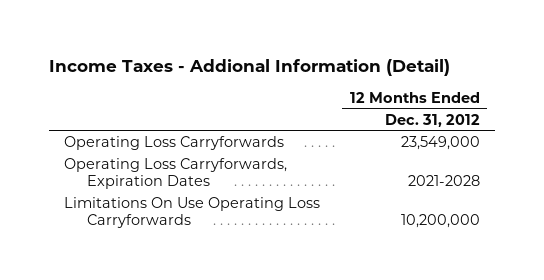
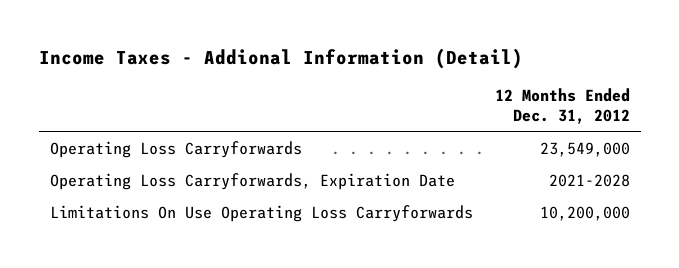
- Operating Loss Carryforwards, Expiration Dates | 2021-2028
+ Operating Loss Carryforwards, Expiration Date | 2021-2028

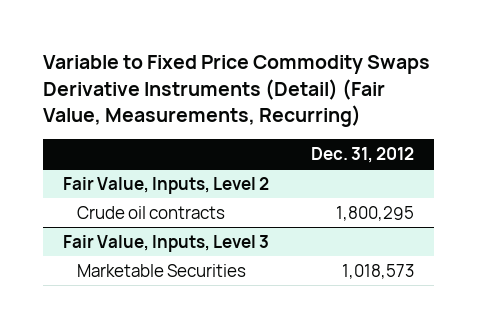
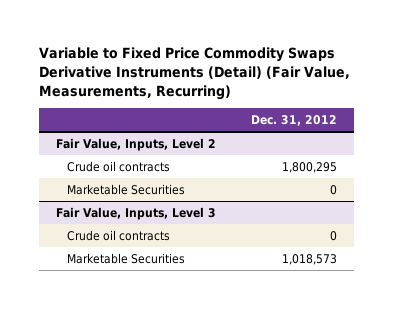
@ Fair Value, Inputs, Level 2
+ Marketable Securities | 0
@ Fair Value, Inputs, Level 3
+ Crude oil contracts | 0

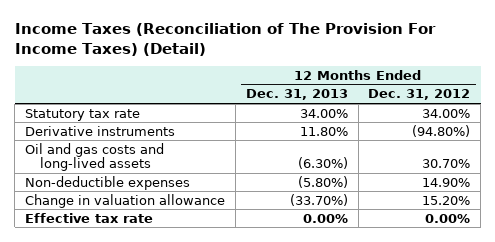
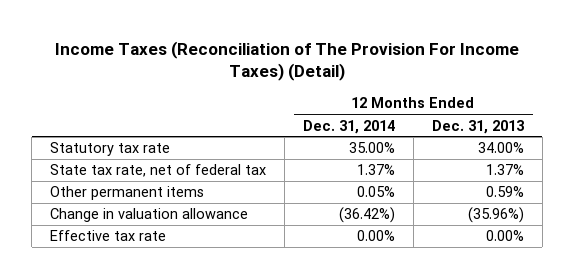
- | 12 Months Ended Dec. 31, 2013 | 12 Months Ended Dec. 31, 2012
+ | 12 Months Ended Dec. 31, 2014 | 12 Months Ended Dec. 31, 2013
- Derivative instruments | 11.80% | (94.80%)
- Oil and gas costs and long-lived assets | (6.30%) | 30.70%
- Non-deductible expenses | (5.80%) | 14.90%
- Change in valuation allowance | (33.70%) | 15.20%
+ State tax rate, net of federal tax | 1.37% | 1.37%
+ Other permanent items | 0.05% | 0.59%
+ Change in valuation allowance | (36.42%) | (35.96%)

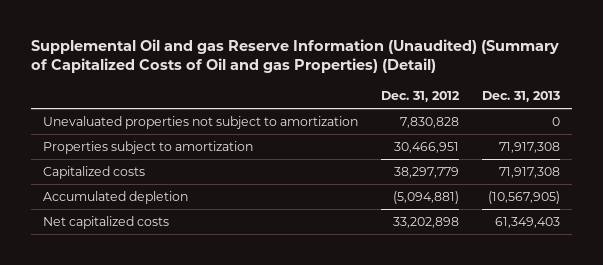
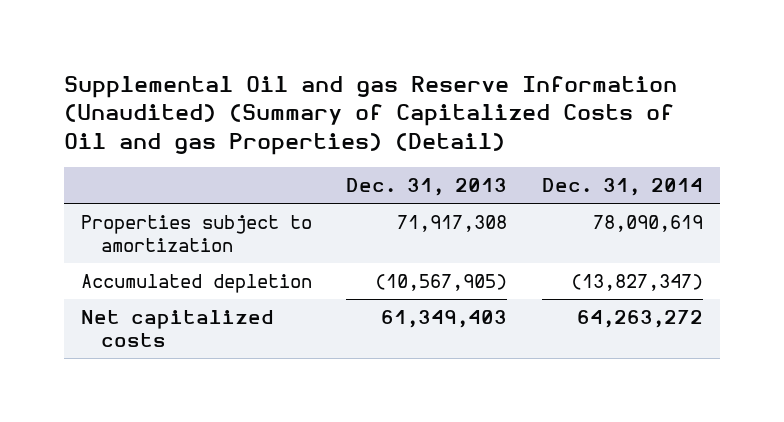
- | Dec. 31, 2012 | Dec. 31, 2013
+ | Dec. 31, 2013 | Dec. 31, 2014
- Unevaluated properties not subject to amortization | 7,830,828 | 0
- Capitalized costs | 38,297,779 | 71,917,308

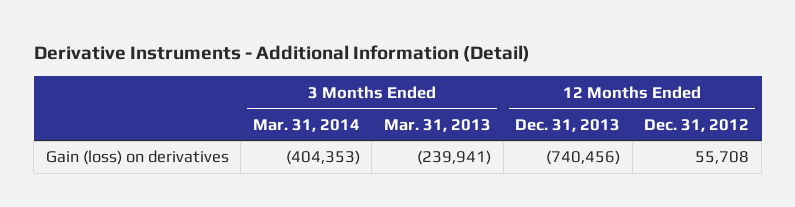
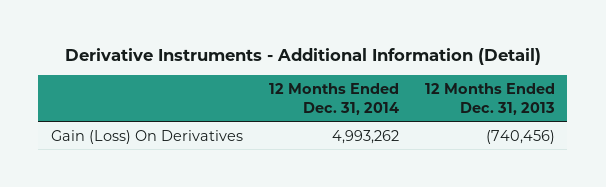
- | 3 Months Ended Mar. 31, 2014 | 3 Months Ended Mar. 31, 2013 | 12 Months Ended Dec. 31, 2013 | 12 Months Ended Dec. 31, 2012
+ | 12 Months Ended Dec. 31, 2014 | 12 Months Ended Dec. 31, 2013
- Gain (loss) on derivatives | (404,353) | (239,941) | (740,456) | 55,708
+ Gain (Loss) On Derivatives | 4,993,262 | (740,456)

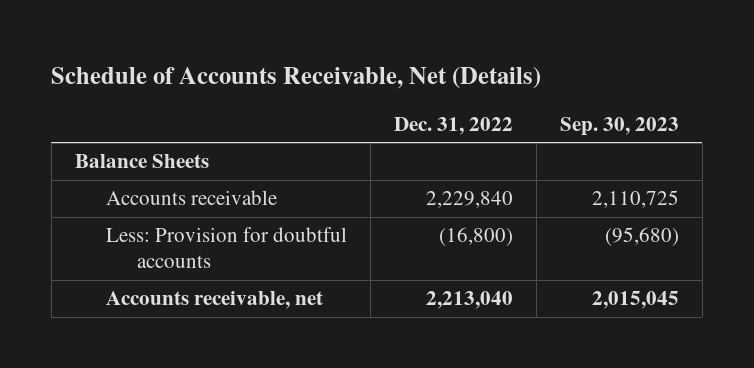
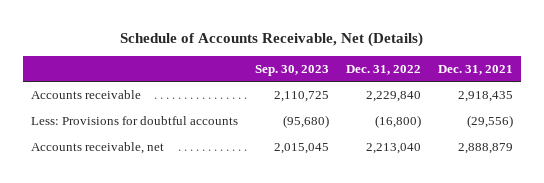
- | Dec. 31, 2022 | Sep. 30, 2023
+ | Sep. 30, 2023 | Dec. 31, 2022 | Dec. 31, 2021
- Balance Sheets
- Less: Provision for doubtful accounts | (16,800) | (95,680)
+ Less: Provisions for doubtful accounts | (95,680) | (16,800) | (29,556)

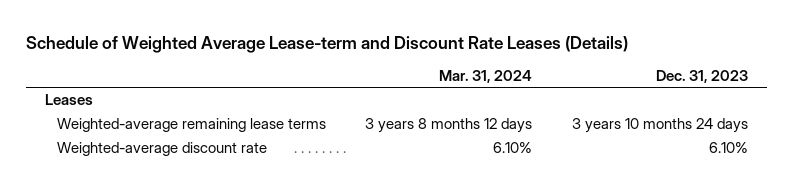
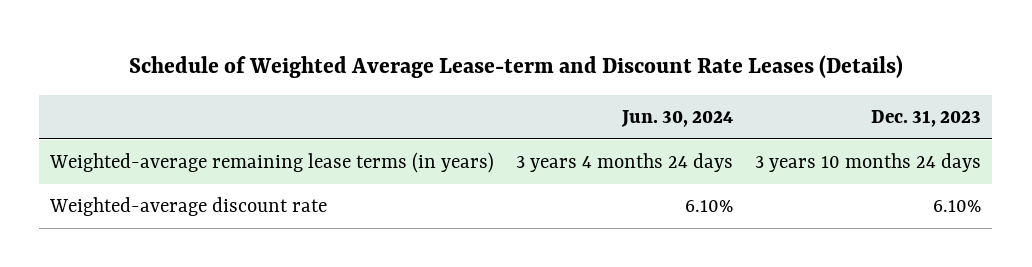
- | Mar. 31, 2024 | Dec. 31, 2023
+ | Jun. 30, 2024 | Dec. 31, 2023
- Leases
- Weighted-average remaining lease terms | 3 years 8 months 12 days | 3 years 10 months 24 days
+ Weighted-average remaining lease terms (in years) | 3 years 4 months 24 days | 3 years 10 months 24 days

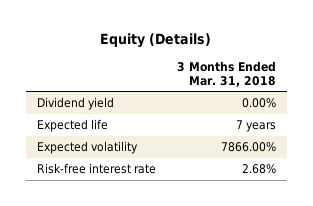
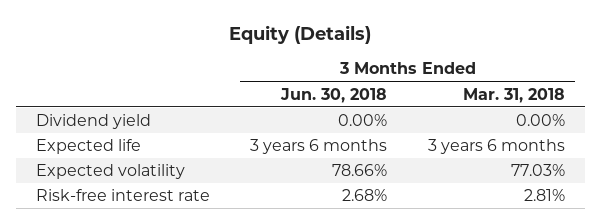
- | 3 Months Ended Mar. 31, 2018
+ | 3 Months Ended Jun. 30, 2018 | 3 Months Ended Mar. 31, 2018
- Expected life | 7 years
- Expected volatility | 7866.00%
- Risk-free interest rate | 2.68%
+ Expected life | 3 years 6 months | 3 years 6 months
+ Expected volatility | 78.66% | 77.03%
+ Risk-free interest rate | 2.68% | 2.81%

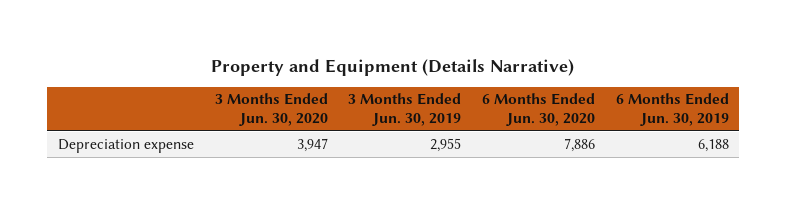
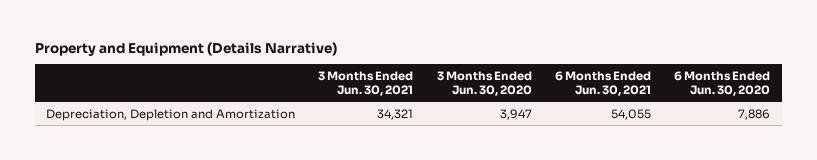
- | 3 Months Ended Jun. 30, 2020 | 3 Months Ended Jun. 30, 2019 | 6 Months Ended Jun. 30, 2020 | 6 Months Ended Jun. 30, 2019
+ | 3 Months Ended Jun. 30, 2021 | 3 Months Ended Jun. 30, 2020 | 6 Months Ended Jun. 30, 2021 | 6 Months Ended Jun. 30, 2020
- Depreciation expense | 3,947 | 2,955 | 7,886 | 6,188
+ Depreciation, Depletion and Amortization | 34,321 | 3,947 | 54,055 | 7,886

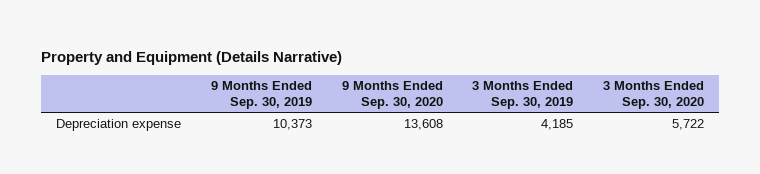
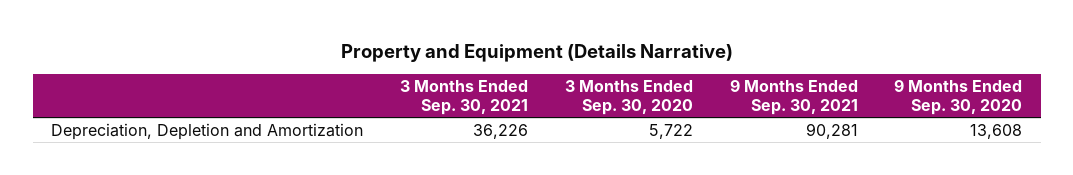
- | 9 Months Ended Sep. 30, 2019 | 9 Months Ended Sep. 30, 2020 | 3 Months Ended Sep. 30, 2019 | 3 Months Ended Sep. 30, 2020
+ | 3 Months Ended Sep. 30, 2021 | 3 Months Ended Sep. 30, 2020 | 9 Months Ended Sep. 30, 2021 | 9 Months Ended Sep. 30, 2020
- Depreciation expense | 10,373 | 13,608 | 4,185 | 5,722
+ Depreciation, Depletion and Amortization | 36,226 | 5,722 | 90,281 | 13,608

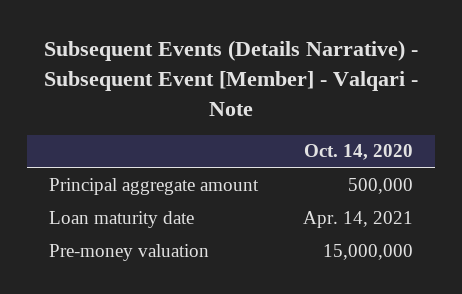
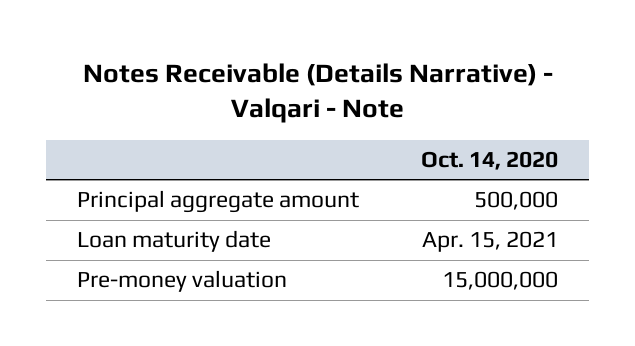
- Subsequent Events (Details Narrative) - Subsequent Event [Member] - Valqari - Note
+ Notes Receivable (Details Narrative) - Valqari - Note
- Loan maturity date | Apr. 14, 2021
+ Loan maturity date | Apr. 15, 2021

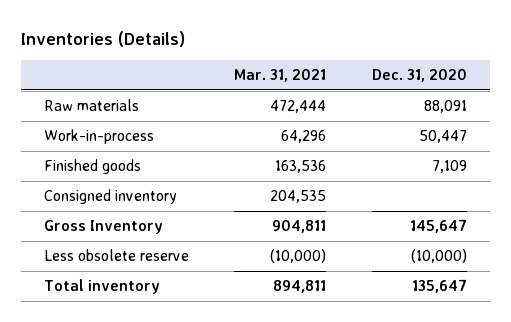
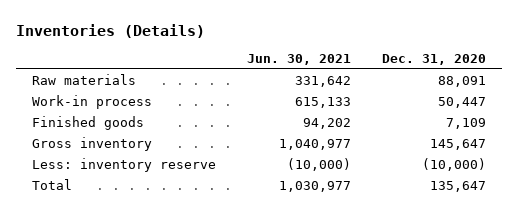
- | Mar. 31, 2021 | Dec. 31, 2020
+ | Jun. 30, 2021 | Dec. 31, 2020
- Work-in-process | 64,296 | 50,447
+ Work-in process | 615,133 | 50,447
- Consigned inventory | 204,535 |
- Gross Inventory | 904,811 | 145,647
- Less obsolete reserve | (10,000) | (10,000)
- Total inventory | 894,811 | 135,647
+ Gross inventory | 1,040,977 | 145,647
+ Less: inventory reserve | (10,000) | (10,000)
+ Total | 1,030,977 | 135,647

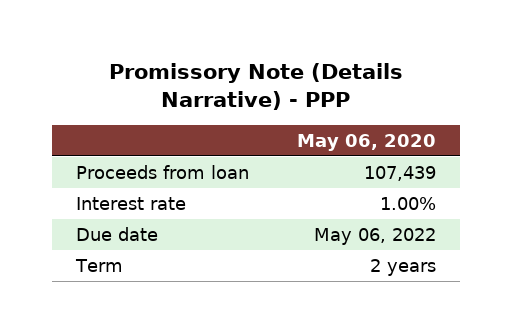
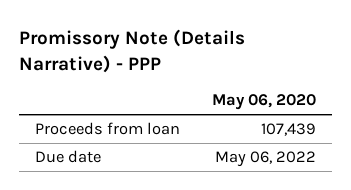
- Interest rate | 1.00%
- Term | 2 years

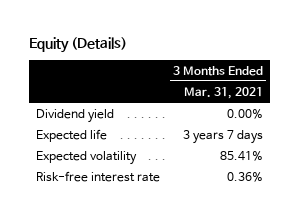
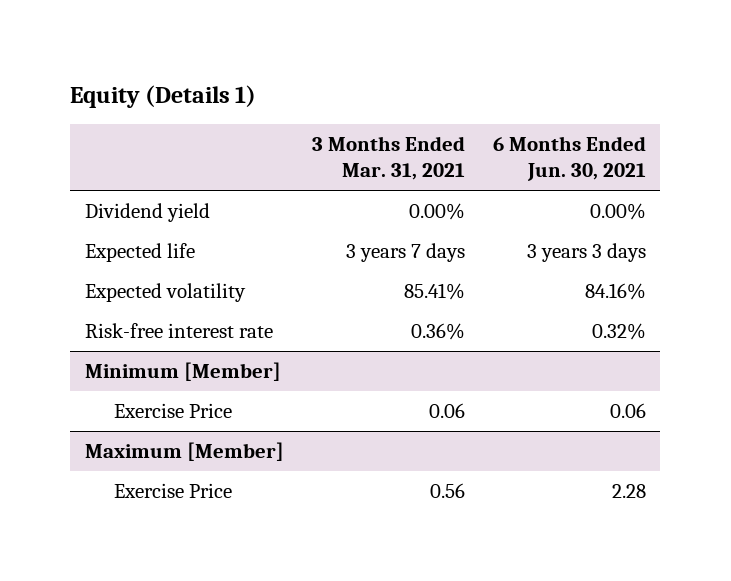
- Equity (Details)
+ Equity (Details 1)
- | 3 Months Ended Mar. 31, 2021
+ | 3 Months Ended Mar. 31, 2021 | 6 Months Ended Jun. 30, 2021
+ Minimum [Member]
+ Exercise Price | 0.06 | 0.06
+ Maximum [Member]
+ Exercise Price | 0.56 | 2.28

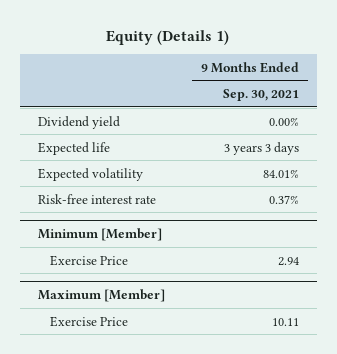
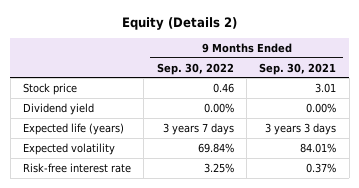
- Equity (Details 1)
+ Equity (Details 2)
- | 9 Months Ended Sep. 30, 2021
+ | 9 Months Ended Sep. 30, 2022 | 9 Months Ended Sep. 30, 2021
+ Stock price | 0.46 | 3.01
- Expected life | 3 years 3 days
+ Expected life (years) | 3 years 7 days | 3 years 3 days
- Minimum [Member]
- Exercise Price | 2.94
- Maximum [Member]
- Exercise Price | 10.11

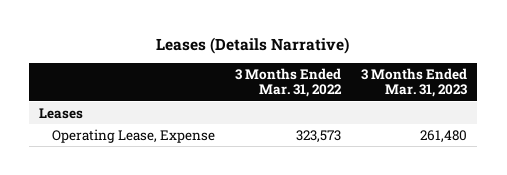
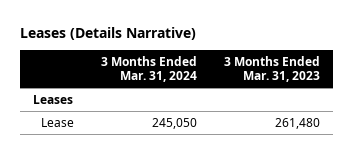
- | 3 Months Ended Mar. 31, 2022 | 3 Months Ended Mar. 31, 2023
+ | 3 Months Ended Mar. 31, 2024 | 3 Months Ended Mar. 31, 2023
- Operating Lease, Expense | 323,573 | 261,480
+ Lease | 245,050 | 261,480

